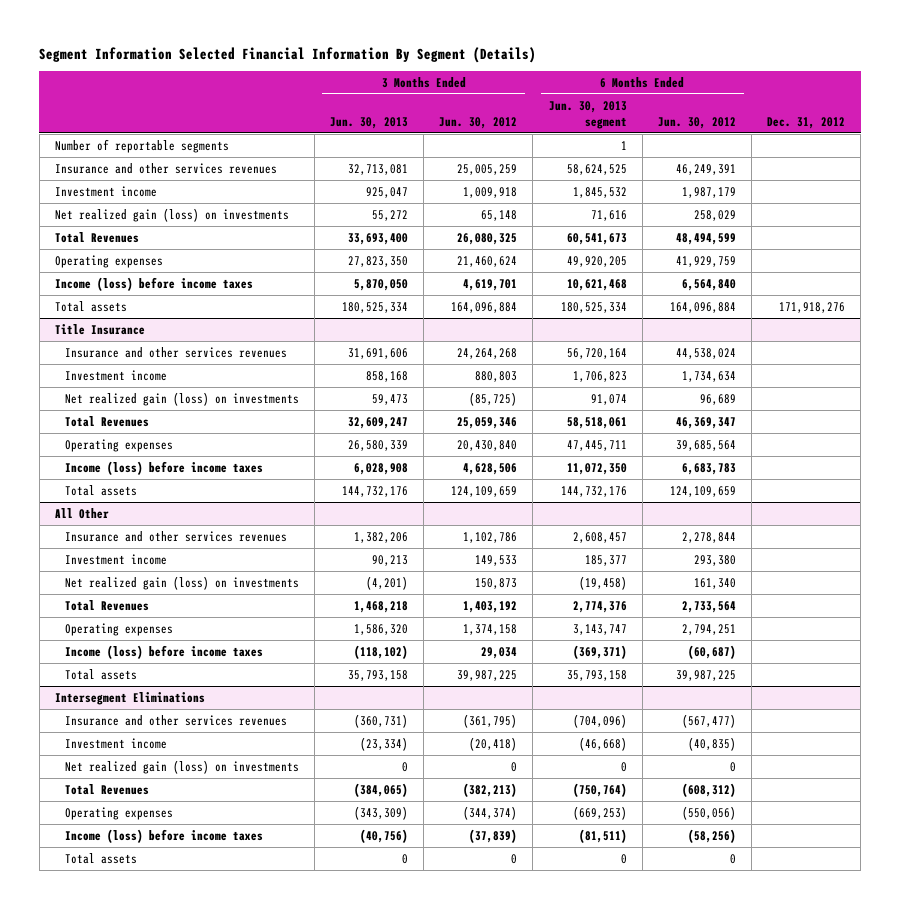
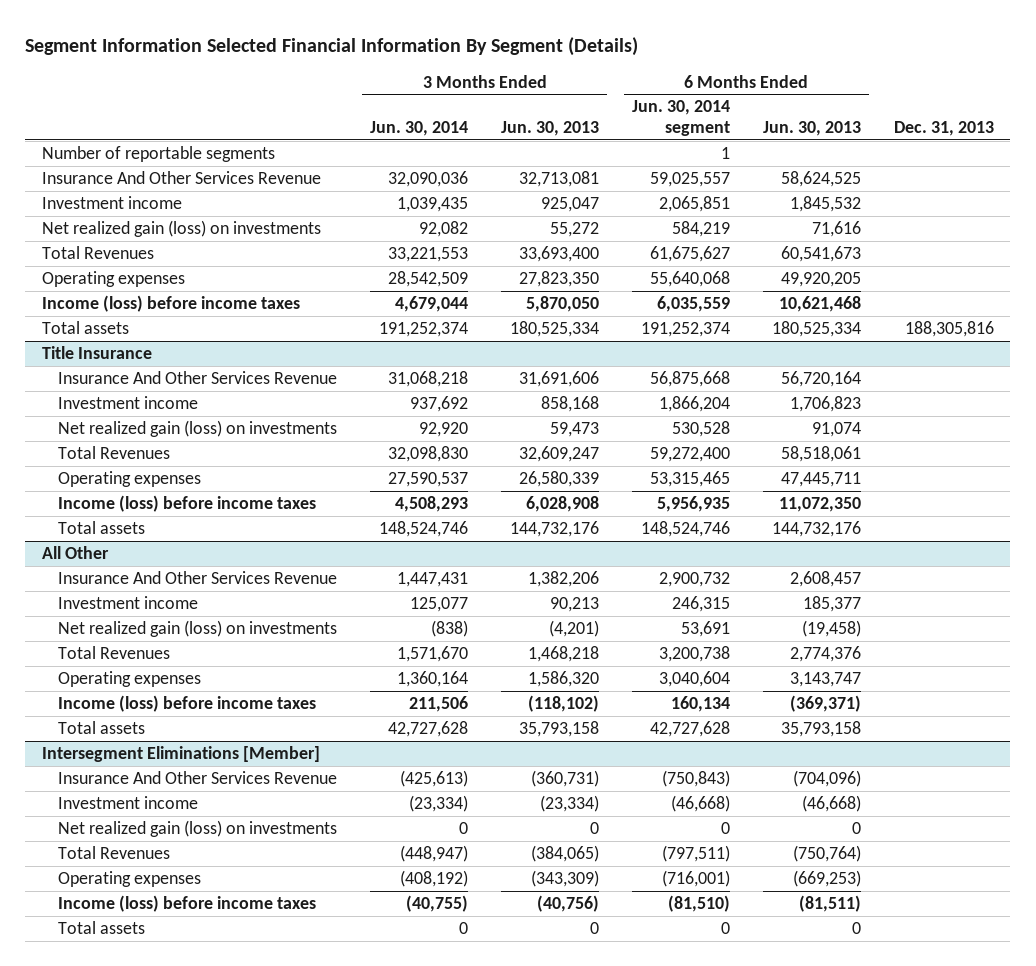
- | 3 Months Ended Jun. 30, 2013 | 3 Months Ended Jun. 30, 2012 | 6 Months Ended Jun. 30, 2013 segment | 6 Months Ended Jun. 30, 2012 | Dec. 31, 2012
+ | 3 Months Ended Jun. 30, 2014 | 3 Months Ended Jun. 30, 2013 | 6 Months Ended Jun. 30, 2014 segment | 6 Months Ended Jun. 30, 2013 | Dec. 31, 2013
- Insurance and other services revenues | 32,713,081 | 25,005,259 | 58,624,525 | 46,249,391 |
+ Insurance And Other Services Revenue | 32,090,036 | 32,713,081 | 59,025,557 | 58,624,525 |
@ Title Insurance
- Insurance and other services revenues | 31,691,606 | 24,264,268 | 56,720,164 | 44,538,024 |
+ Insurance And Other Services Revenue | 31,068,218 | 31,691,606 | 56,875,668 | 56,720,164 |
@ All Other
- Insurance and other services revenues | 1,382,206 | 1,102,786 | 2,608,457 | 2,278,844 |
+ Insurance And Other Services Revenue | 1,447,431 | 1,382,206 | 2,900,732 | 2,608,457 |
- Intersegment Eliminations
- Insurance and other services revenues | (360,731) | (361,795) | (704,096) | (567,477) |
+ Intersegment Eliminations [Member]
+ Insurance And Other Services Revenue | (425,613) | (360,731) | (750,843) | (704,096) |

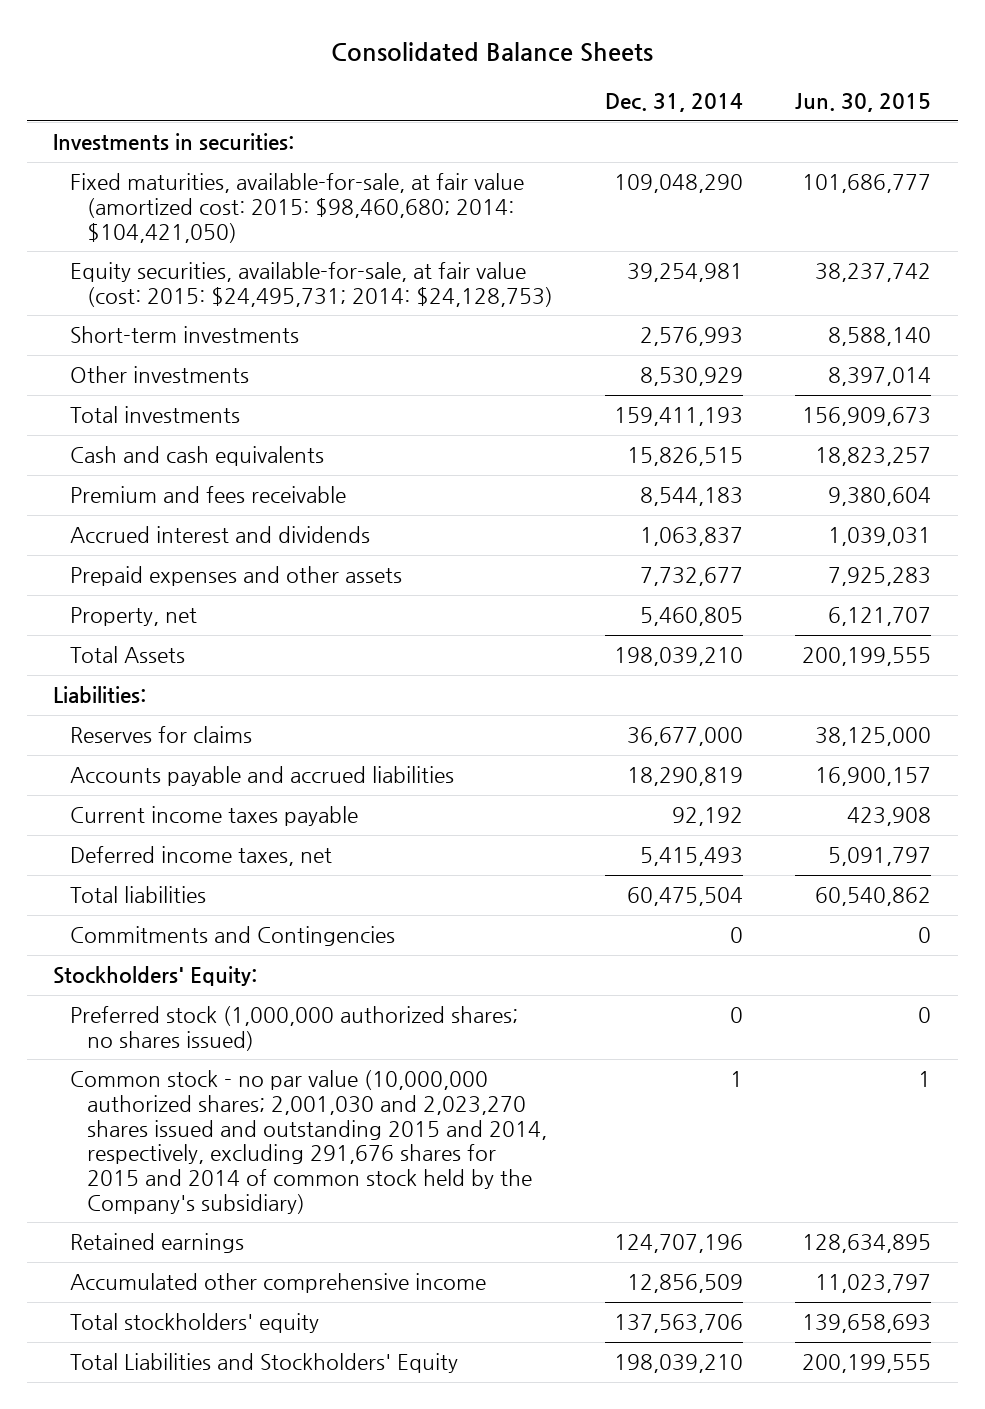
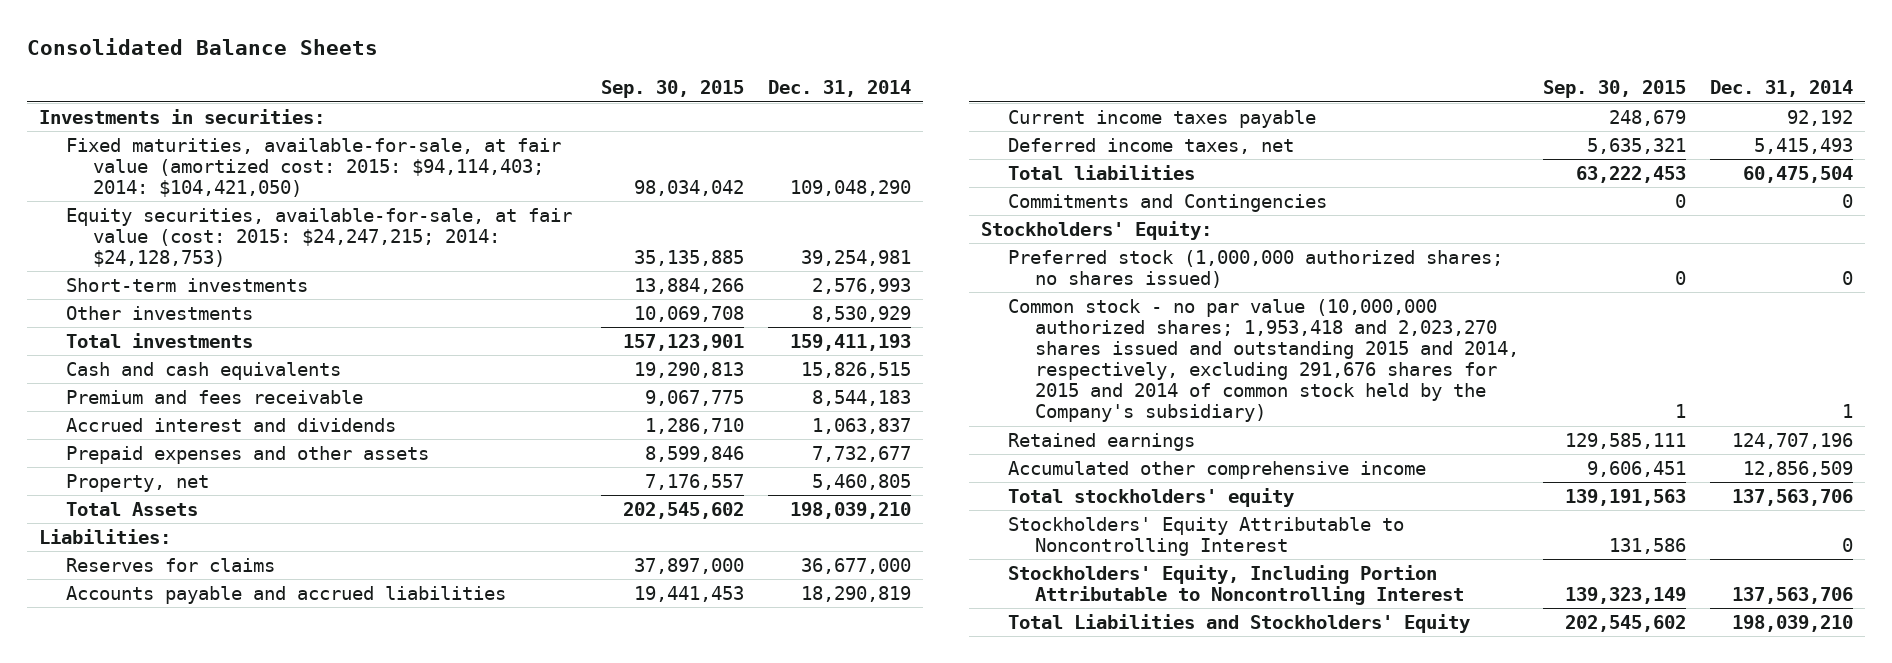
- | Dec. 31, 2014 | Jun. 30, 2015
+ | Sep. 30, 2015 | Dec. 31, 2014
- Fixed maturities, available-for-sale, at fair value (amortized cost: 2015: $98,460,680; 2014: $104,421,050) | 109,048,290 | 101,686,777
- Equity securities, available-for-sale, at fair value (cost: 2015: $24,495,731; 2014: $24,128,753) | 39,254,981 | 38,237,742
+ Fixed maturities, available-for-sale, at fair value (amortized cost: 2015: $94,114,403; 2014: $104,421,050) | 98,034,042 | 109,048,290
+ Equity securities, available-for-sale, at fair value (cost: 2015: $24,247,215; 2014: $24,128,753) | 35,135,885 | 39,254,981
- Common stock - no par value (10,000,000 authorized shares; 2,001,030 and 2,023,270 shares issued and outstanding 2015 and 2014, respectively, excluding 291,676 shares for 2015 and 2014 of common stock held by the Company's subsidiary) | 1 | 1
+ Common stock - no par value (10,000,000 authorized shares; 1,953,418 and 2,023,270 shares issued and outstanding 2015 and 2014, respectively, excluding 291,676 shares for 2015 and 2014 of common stock held by the Company's subsidiary) | 1 | 1
+ Stockholders' Equity Attributable to Noncontrolling Interest | 131,586 | 0
+ Stockholders' Equity, Including Portion Attributable to Noncontrolling Interest | 139,323,149 | 137,563,706

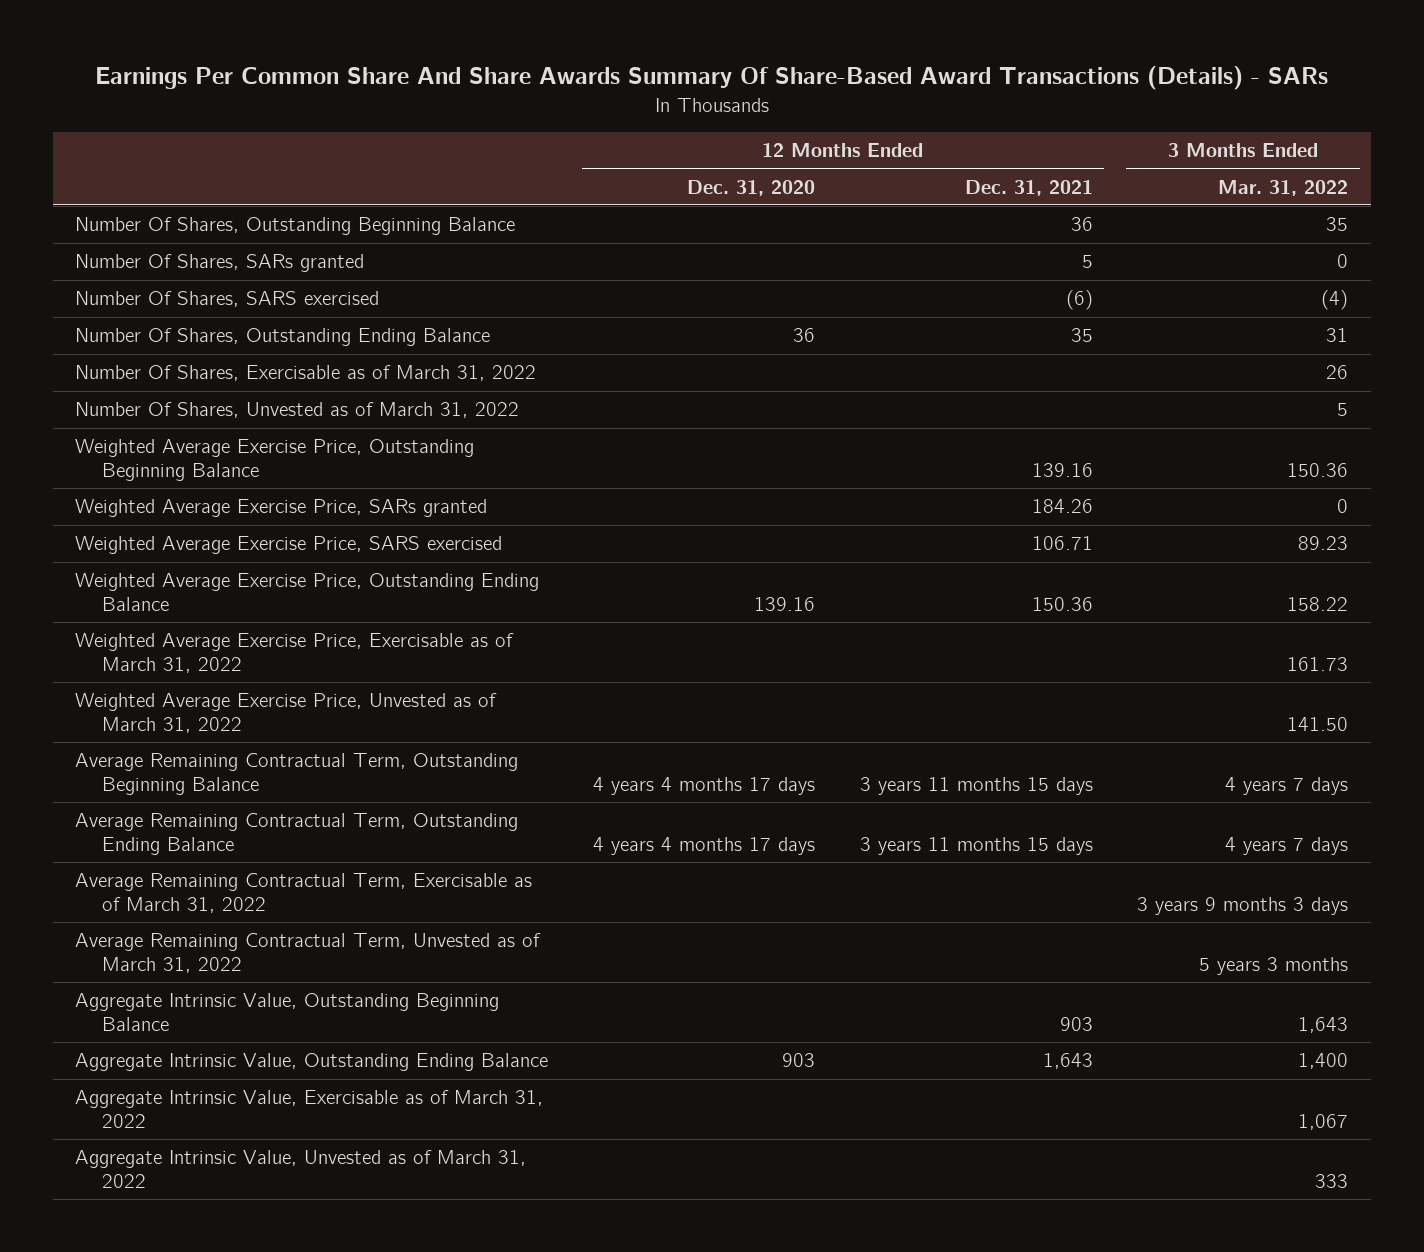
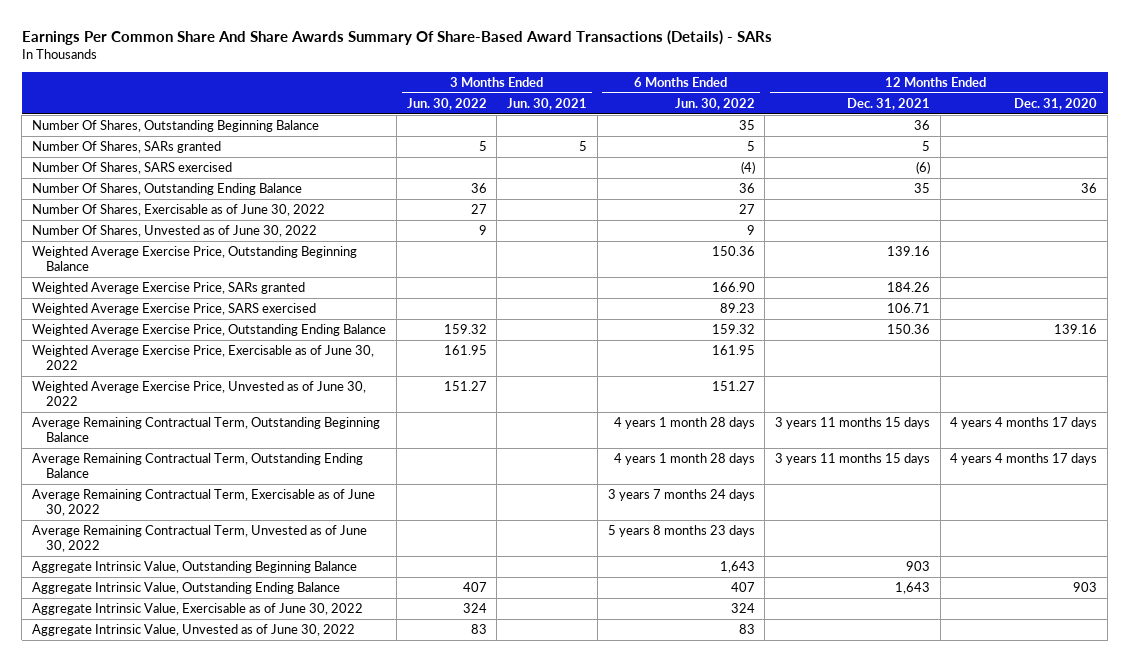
- | 12 Months Ended Dec. 31, 2020 | 12 Months Ended Dec. 31, 2021 | 3 Months Ended Mar. 31, 2022
+ | 3 Months Ended Jun. 30, 2022 | 3 Months Ended Jun. 30, 2021 | 6 Months Ended Jun. 30, 2022 | 12 Months Ended Dec. 31, 2021 | 12 Months Ended Dec. 31, 2020
- Number Of Shares, Exercisable as of March 31, 2022 | | | 26
- Number Of Shares, Unvested as of March 31, 2022 | | | 5
+ Number Of Shares, Exercisable as of June 30, 2022 | 27 | | 27 | |
+ Number Of Shares, Unvested as of June 30, 2022 | 9 | | 9 | |
- Weighted Average Exercise Price, Exercisable as of March 31, 2022 | | | 161.73
- Weighted Average Exercise Price, Unvested as of March 31, 2022 | | | 141.50
+ Weighted Average Exercise Price, Exercisable as of June 30, 2022 | 161.95 | | 161.95 | |
+ Weighted Average Exercise Price, Unvested as of June 30, 2022 | 151.27 | | 151.27 | |
- Average Remaining Contractual Term, Exercisable as of March 31, 2022 | | | 3 years 9 months 3 days
- Average Remaining Contractual Term, Unvested as of March 31, 2022 | | | 5 years 3 months
+ Average Remaining Contractual Term, Exercisable as of June 30, 2022 | | | 3 years 7 months 24 days | |
+ Average Remaining Contractual Term, Unvested as of June 30, 2022 | | | 5 years 8 months 23 days | |
- Aggregate Intrinsic Value, Exercisable as of March 31, 2022 | | | 1,067
- Aggregate Intrinsic Value, Unvested as of March 31, 2022 | | | 333
+ Aggregate Intrinsic Value, Exercisable as of June 30, 2022 | 324 | | 324 | |
+ Aggregate Intrinsic Value, Unvested as of June 30, 2022 | 83 | | 83 | |

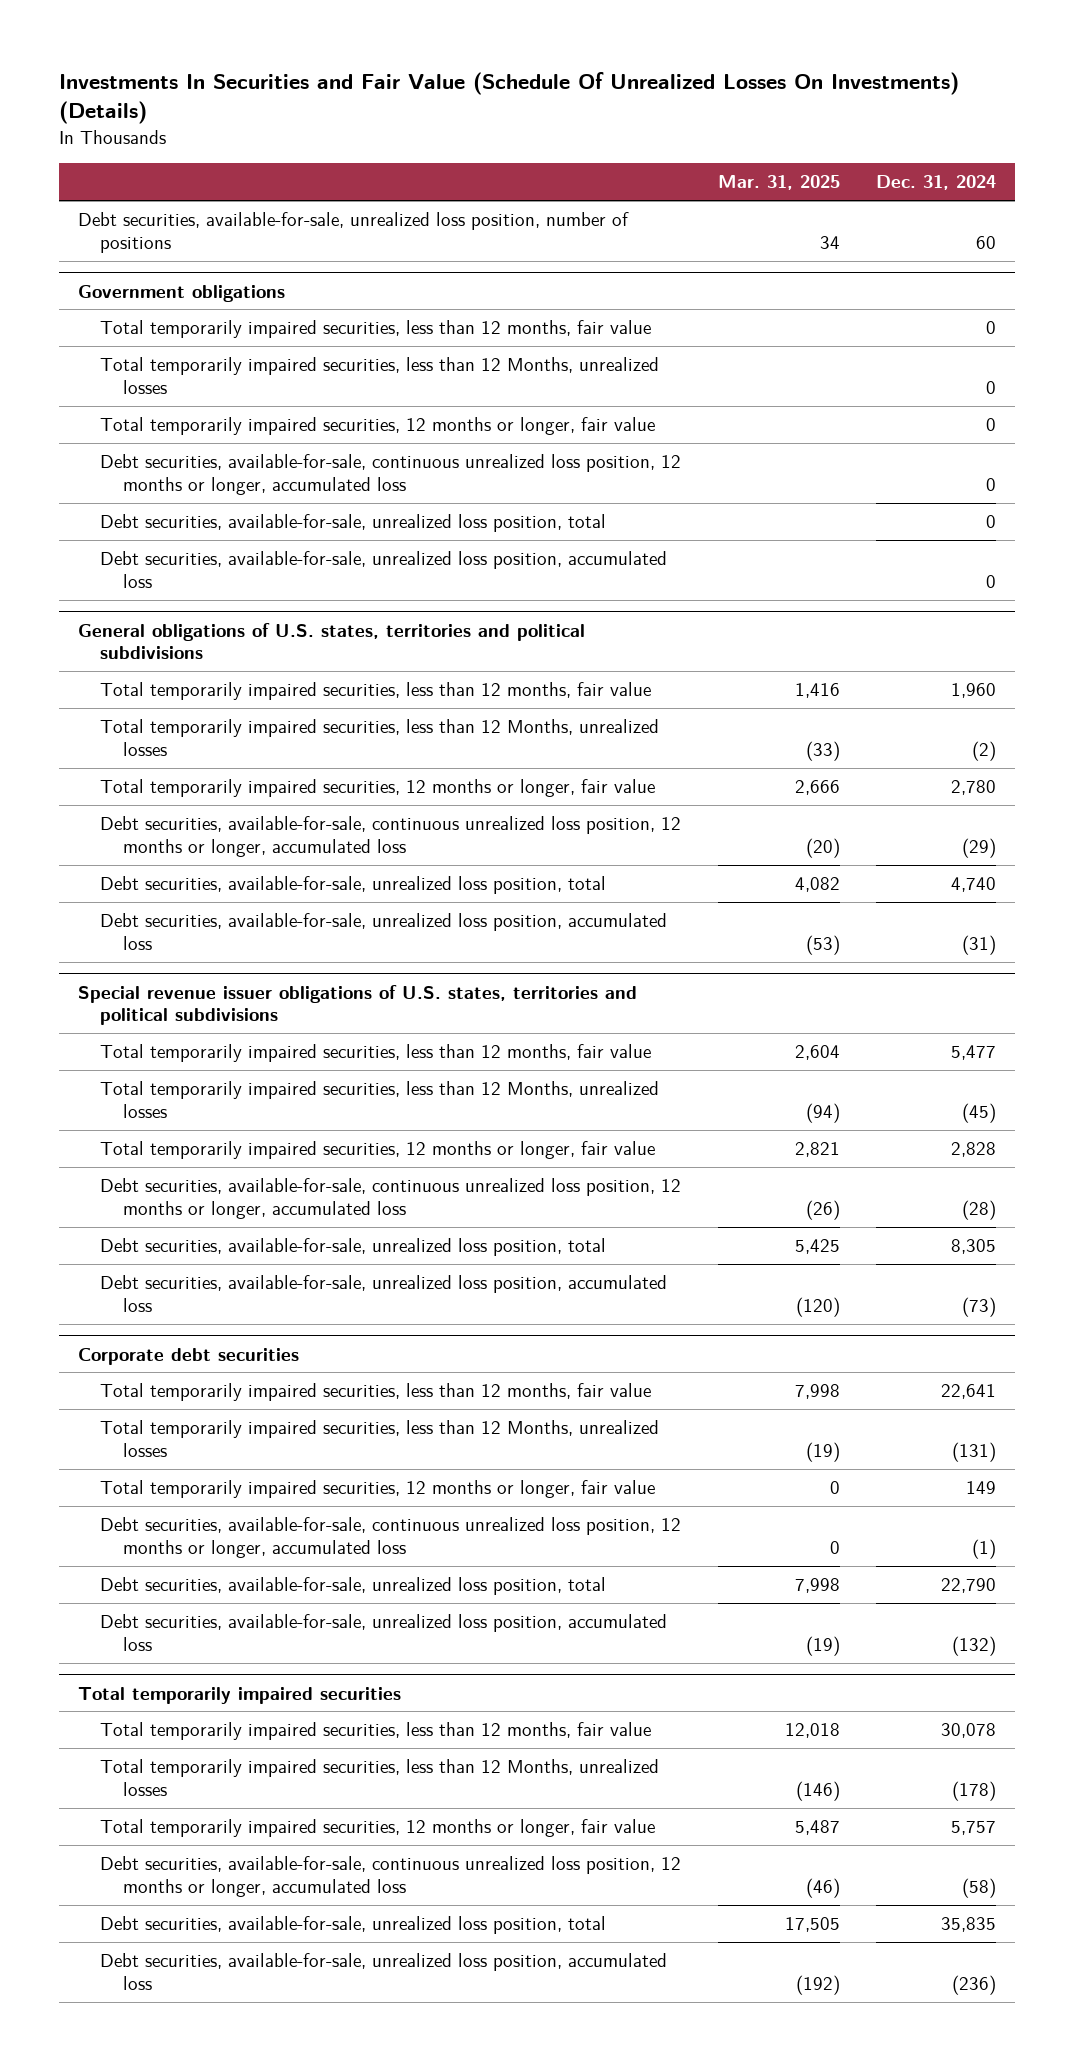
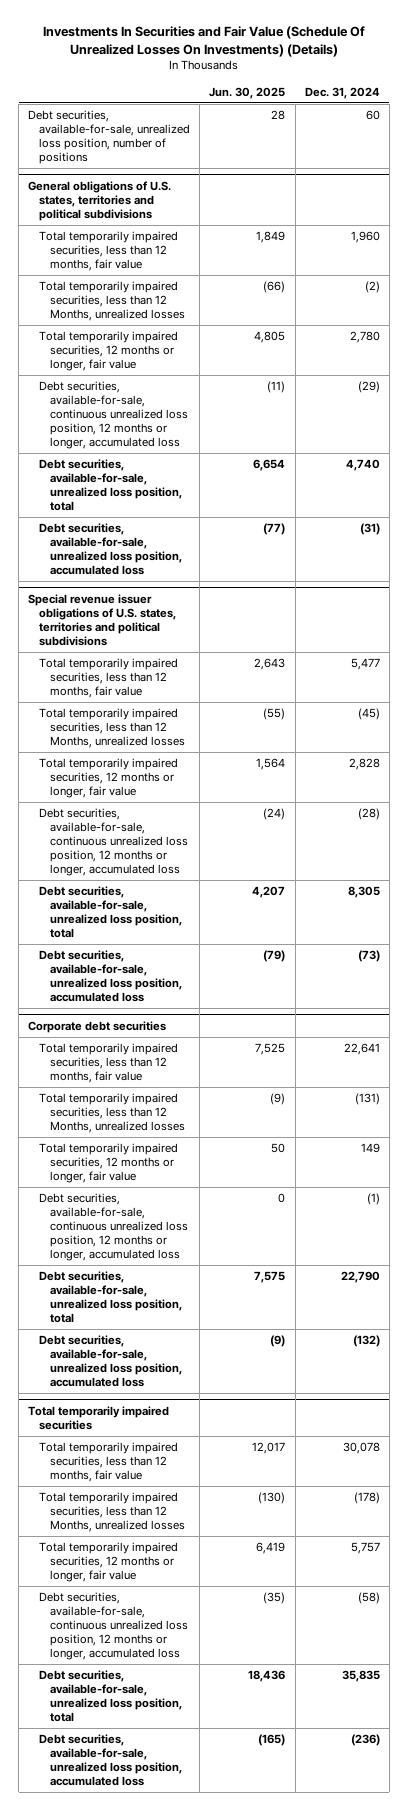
- | Mar. 31, 2025 | Dec. 31, 2024
+ | Jun. 30, 2025 | Dec. 31, 2024
- Government obligations
- Total temporarily impaired securities, less than 12 months, fair value | | 0
- Total temporarily impaired securities, less than 12 Months, unrealized losses | | 0
- Total temporarily impaired securities, 12 months or longer, fair value | | 0
- Debt securities, available-for-sale, continuous unrealized loss position, 12 months or longer, accumulated loss | | 0
- Debt securities, available-for-sale, unrealized loss position, total | | 0
- Debt securities, available-for-sale, unrealized loss position, accumulated loss | | 0

